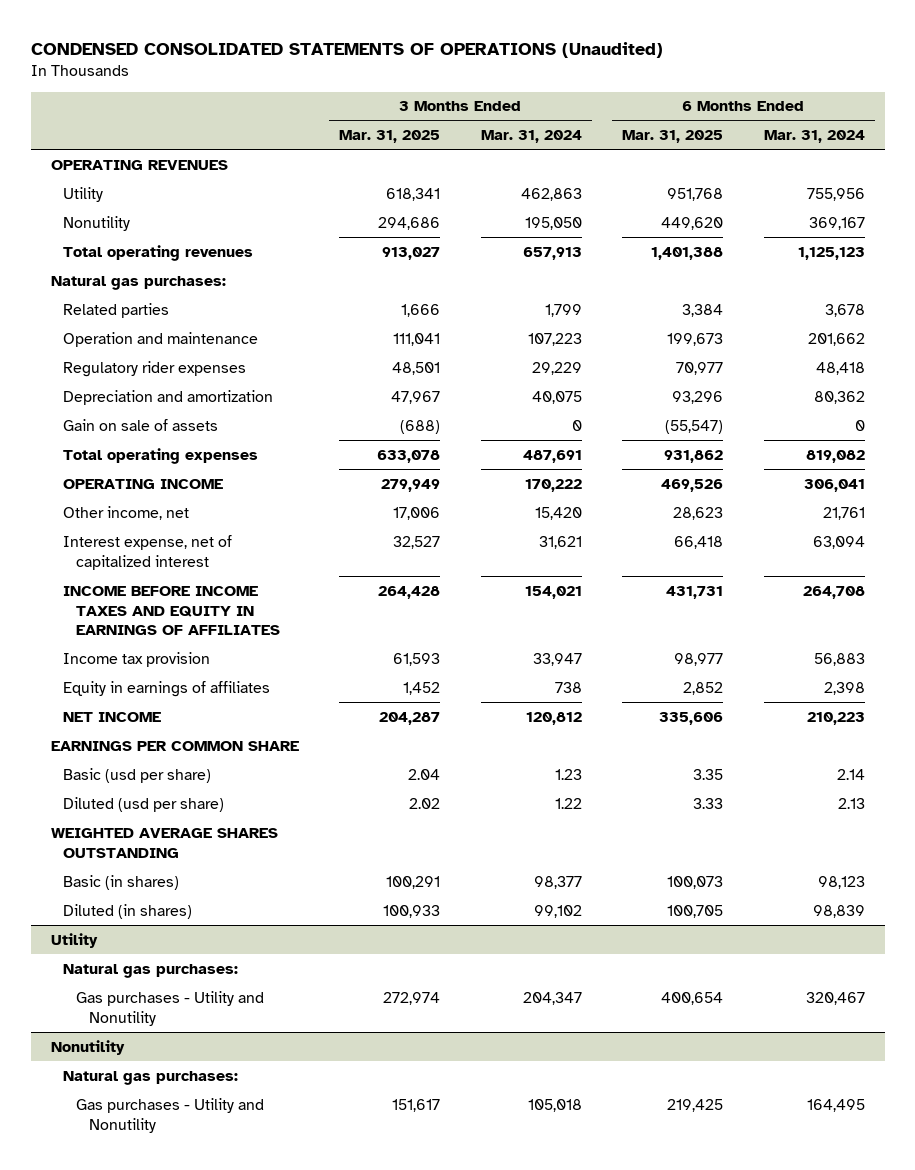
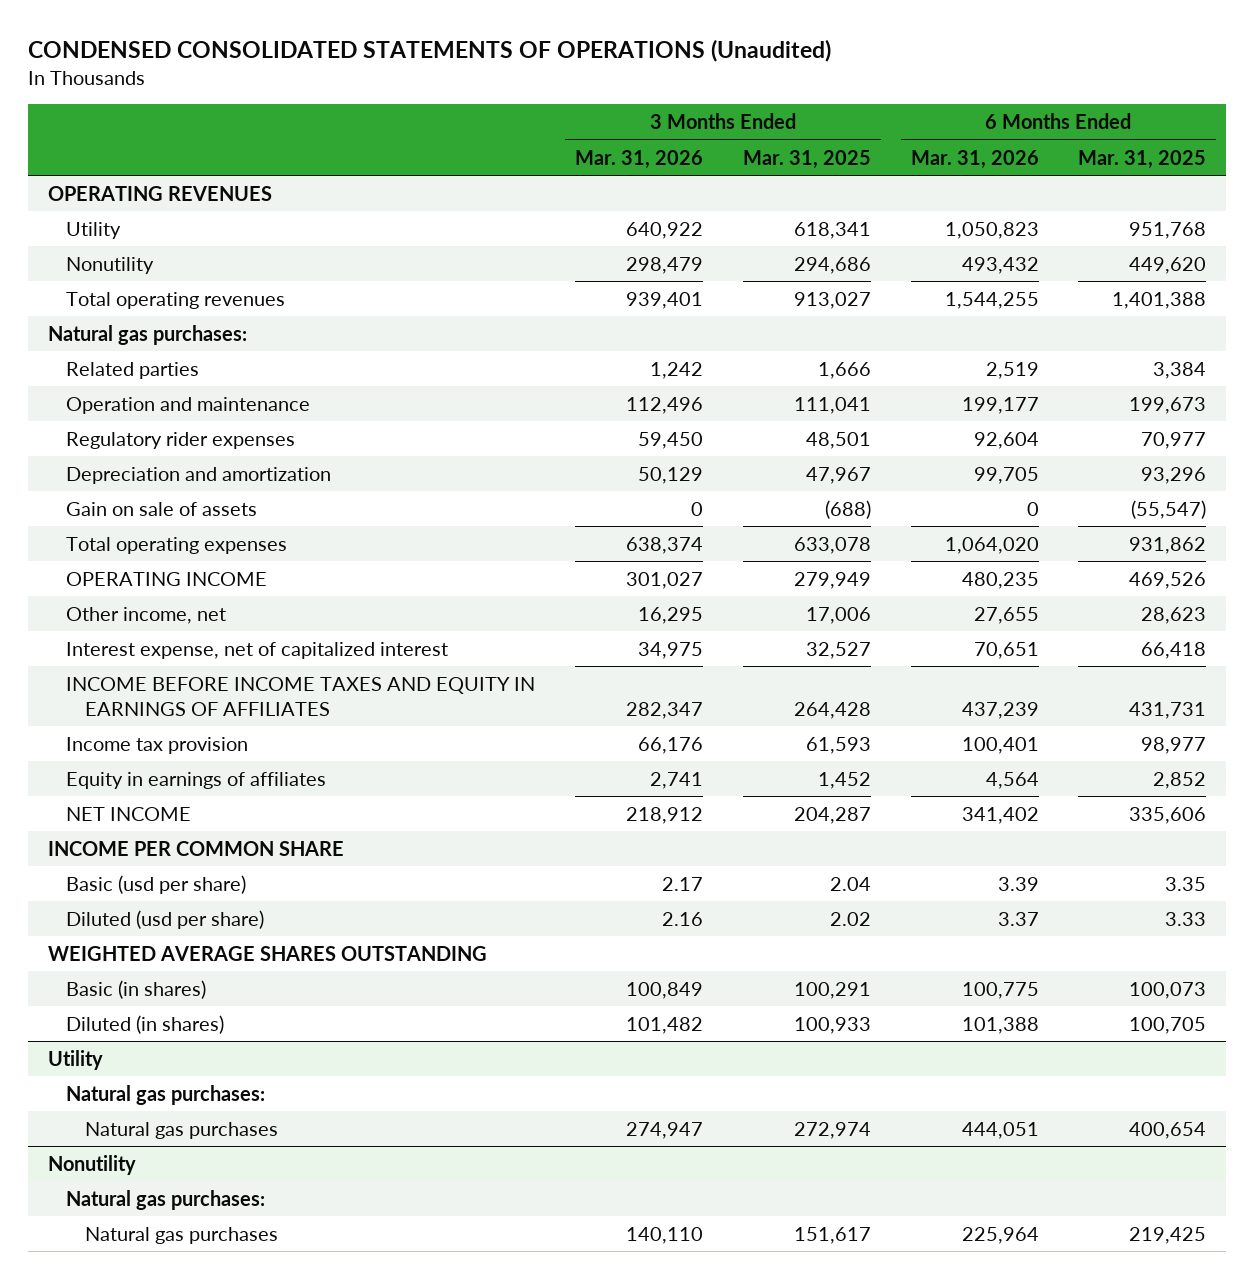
- | 3 Months Ended Mar. 31, 2025 | 3 Months Ended Mar. 31, 2024 | 6 Months Ended Mar. 31, 2025 | 6 Months Ended Mar. 31, 2024
+ | 3 Months Ended Mar. 31, 2026 | 3 Months Ended Mar. 31, 2025 | 6 Months Ended Mar. 31, 2026 | 6 Months Ended Mar. 31, 2025
- EARNINGS PER COMMON SHARE
+ INCOME PER COMMON SHARE
@ Utility
- Gas purchases - Utility and Nonutility | 272,974 | 204,347 | 400,654 | 320,467
+ Natural gas purchases | 274,947 | 272,974 | 444,051 | 400,654
@ Nonutility
- Gas purchases - Utility and Nonutility | 151,617 | 105,018 | 219,425 | 164,495
+ Natural gas purchases | 140,110 | 151,617 | 225,964 | 219,425

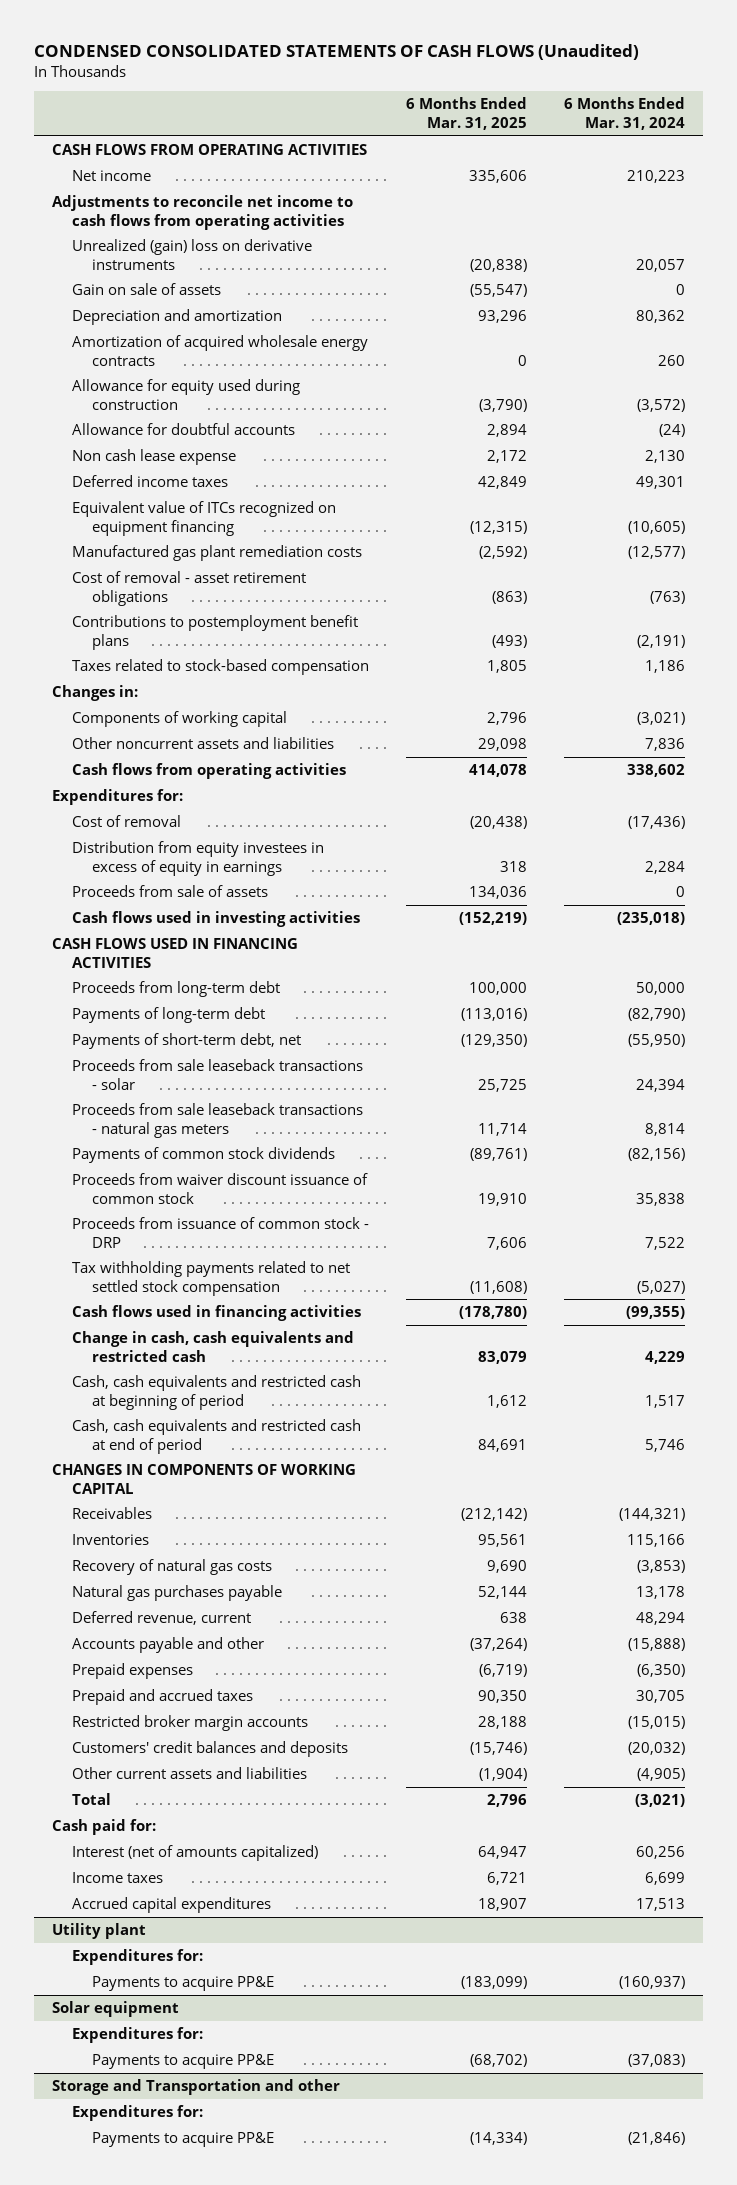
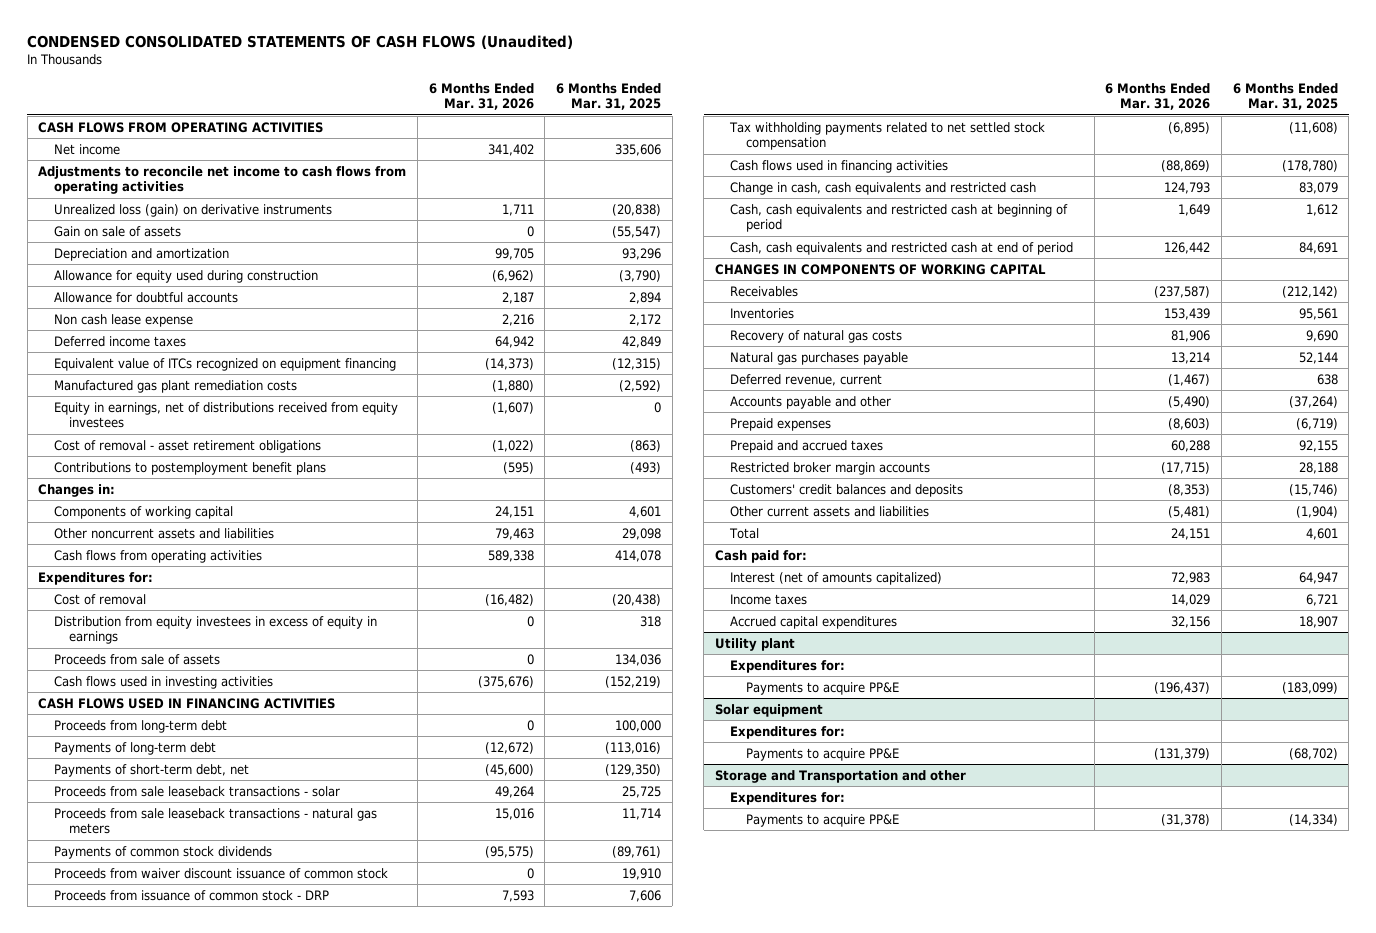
- | 6 Months Ended Mar. 31, 2025 | 6 Months Ended Mar. 31, 2024
+ | 6 Months Ended Mar. 31, 2026 | 6 Months Ended Mar. 31, 2025
- Unrealized (gain) loss on derivative instruments | (20,838) | 20,057
+ Unrealized loss (gain) on derivative instruments | 1,711 | (20,838)
- Amortization of acquired wholesale energy contracts | 0 | 260
+ Equity in earnings, net of distributions received from equity investees | (1,607) | 0
- Taxes related to stock-based compensation | 1,805 | 1,186
- Components of working capital | 2,796 | (3,021)
+ Components of working capital | 24,151 | 4,601
- Prepaid and accrued taxes | 90,350 | 30,705
+ Prepaid and accrued taxes | 60,288 | 92,155
- Total | 2,796 | (3,021)
+ Total | 24,151 | 4,601

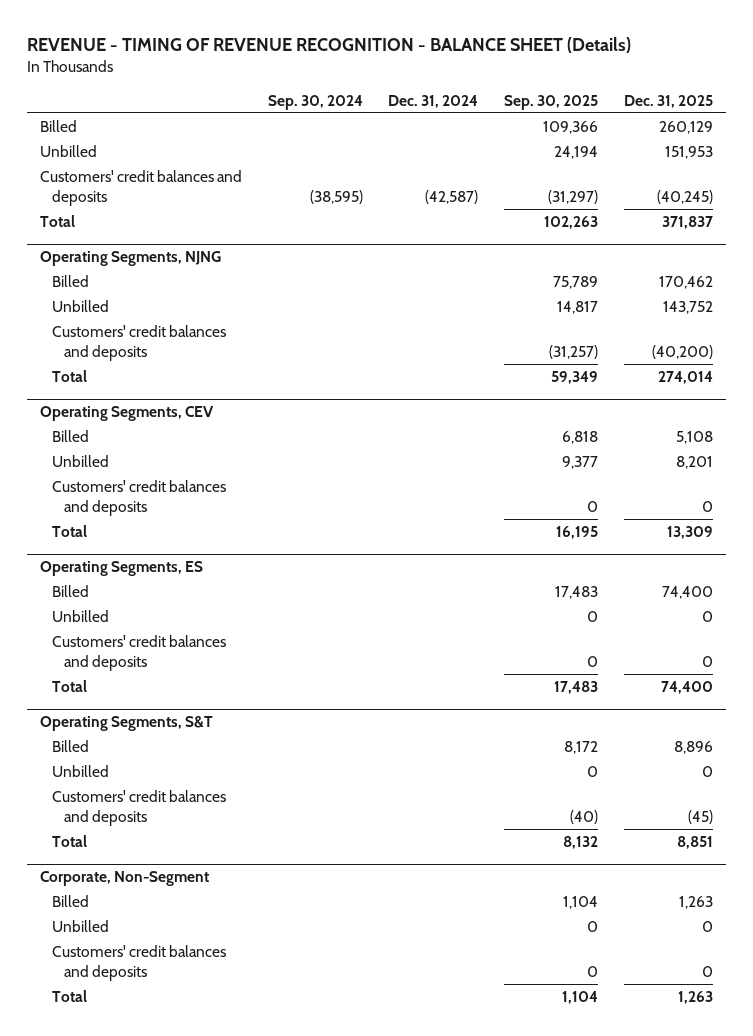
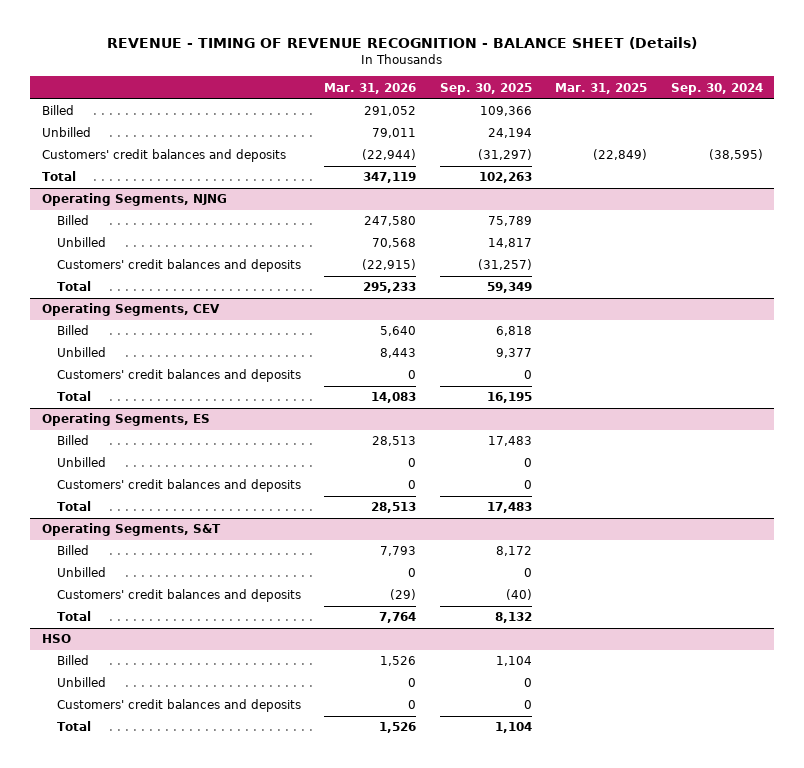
- | Sep. 30, 2024 | Dec. 31, 2024 | Sep. 30, 2025 | Dec. 31, 2025
+ | Mar. 31, 2026 | Sep. 30, 2025 | Mar. 31, 2025 | Sep. 30, 2024
- Corporate, Non-Segment
+ HSO

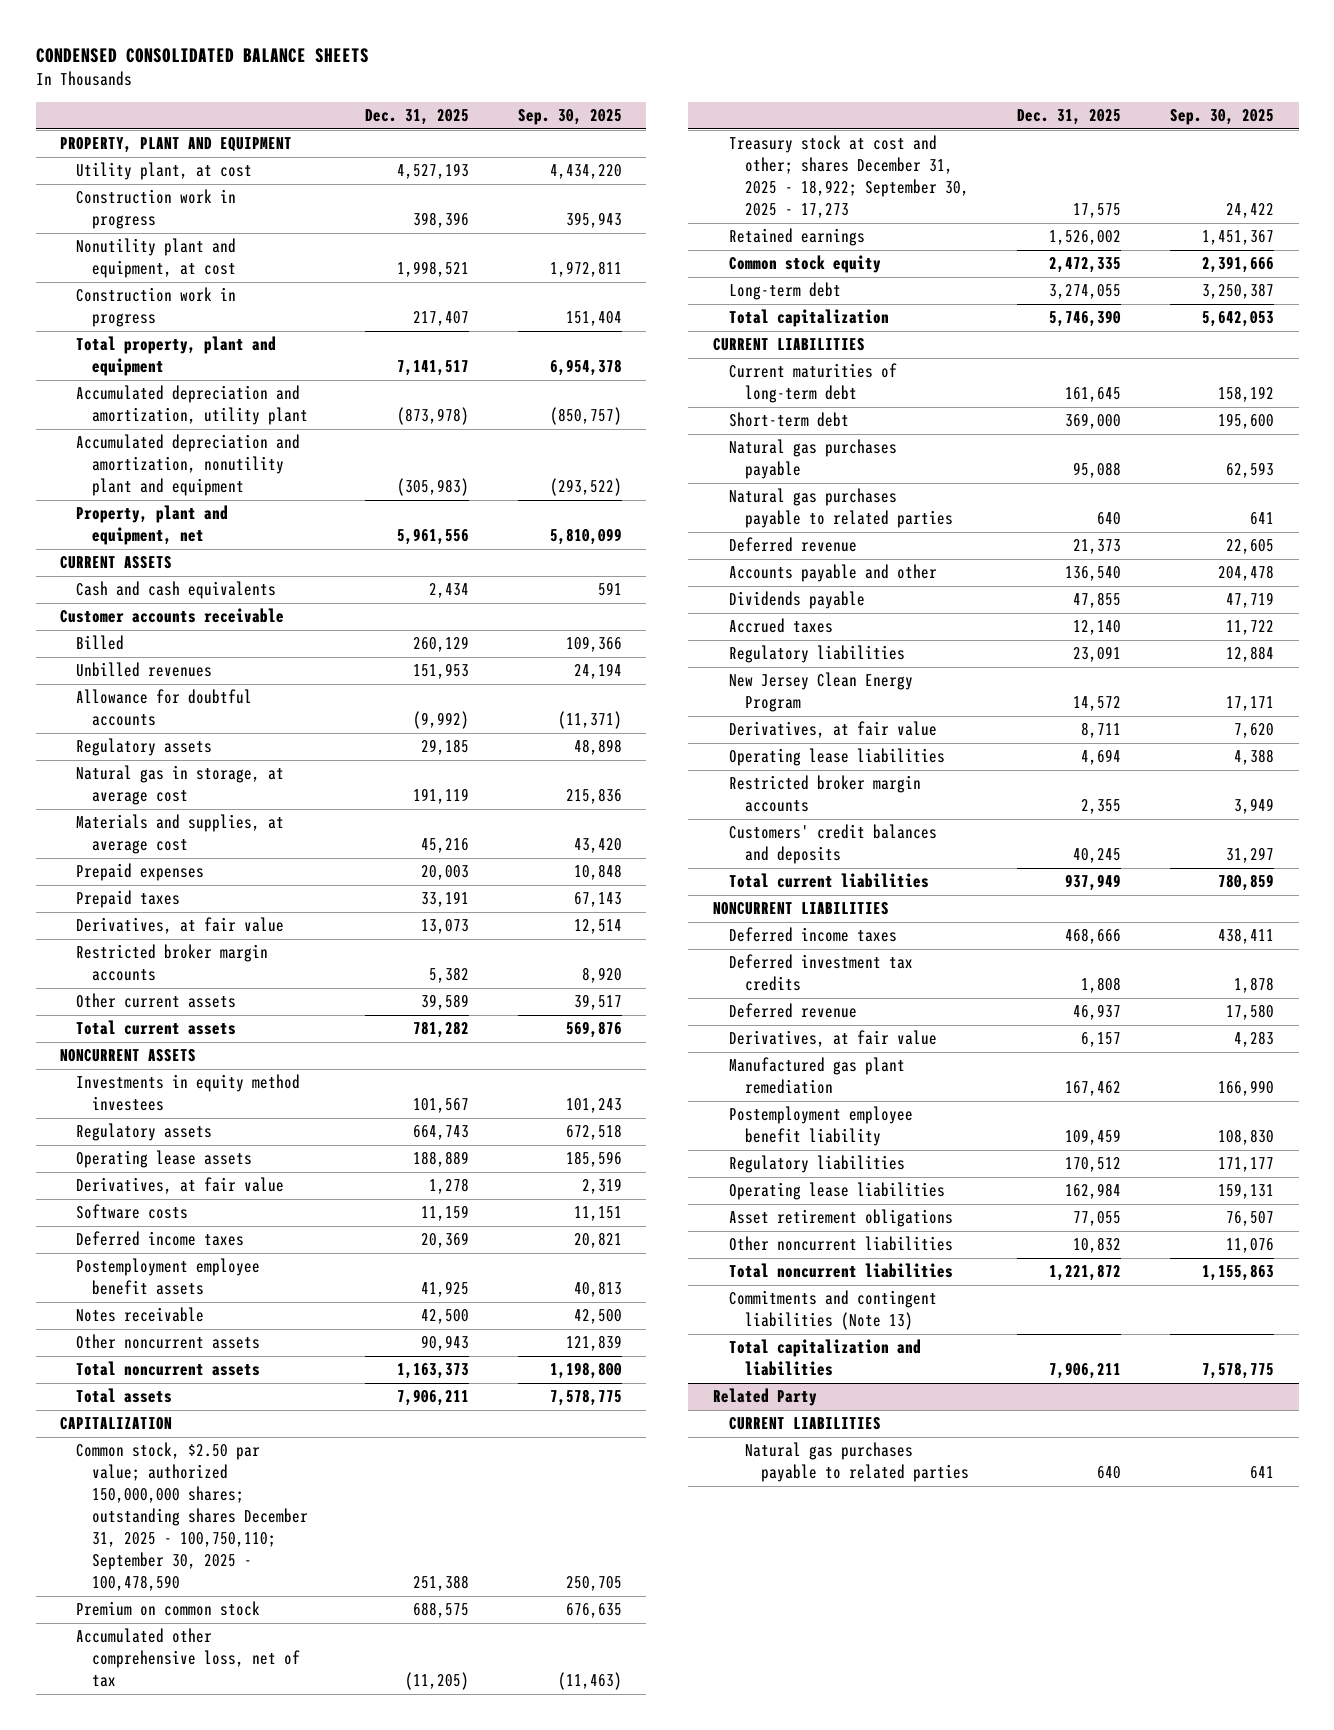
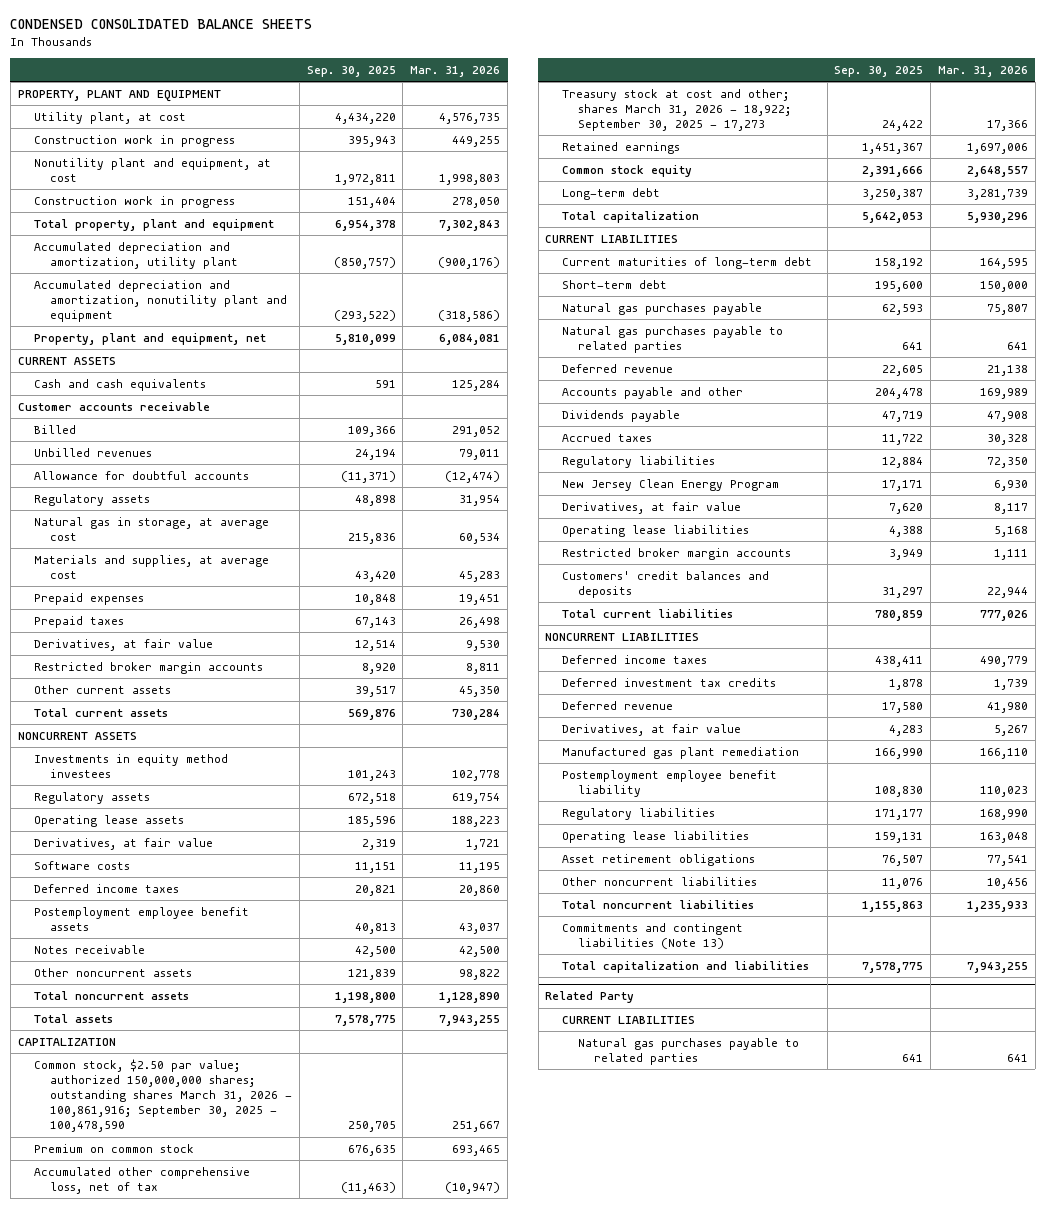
- | Dec. 31, 2025 | Sep. 30, 2025
+ | Sep. 30, 2025 | Mar. 31, 2026
- Common stock, $2.50 par value; authorized 150,000,000 shares; outstanding shares December 31, 2025 - 100,750,110; September 30, 2025 - 100,478,590 | 251,388 | 250,705
+ Common stock, $2.50 par value; authorized 150,000,000 shares; outstanding shares March 31, 2026 - 100,861,916; September 30, 2025 - 100,478,590 | 250,705 | 251,667
- Treasury stock at cost and other; shares December 31, 2025 - 18,922; September 30, 2025 - 17,273 | 17,575 | 24,422
+ Treasury stock at cost and other; shares March 31, 2026 - 18,922; September 30, 2025 - 17,273 | 24,422 | 17,366

